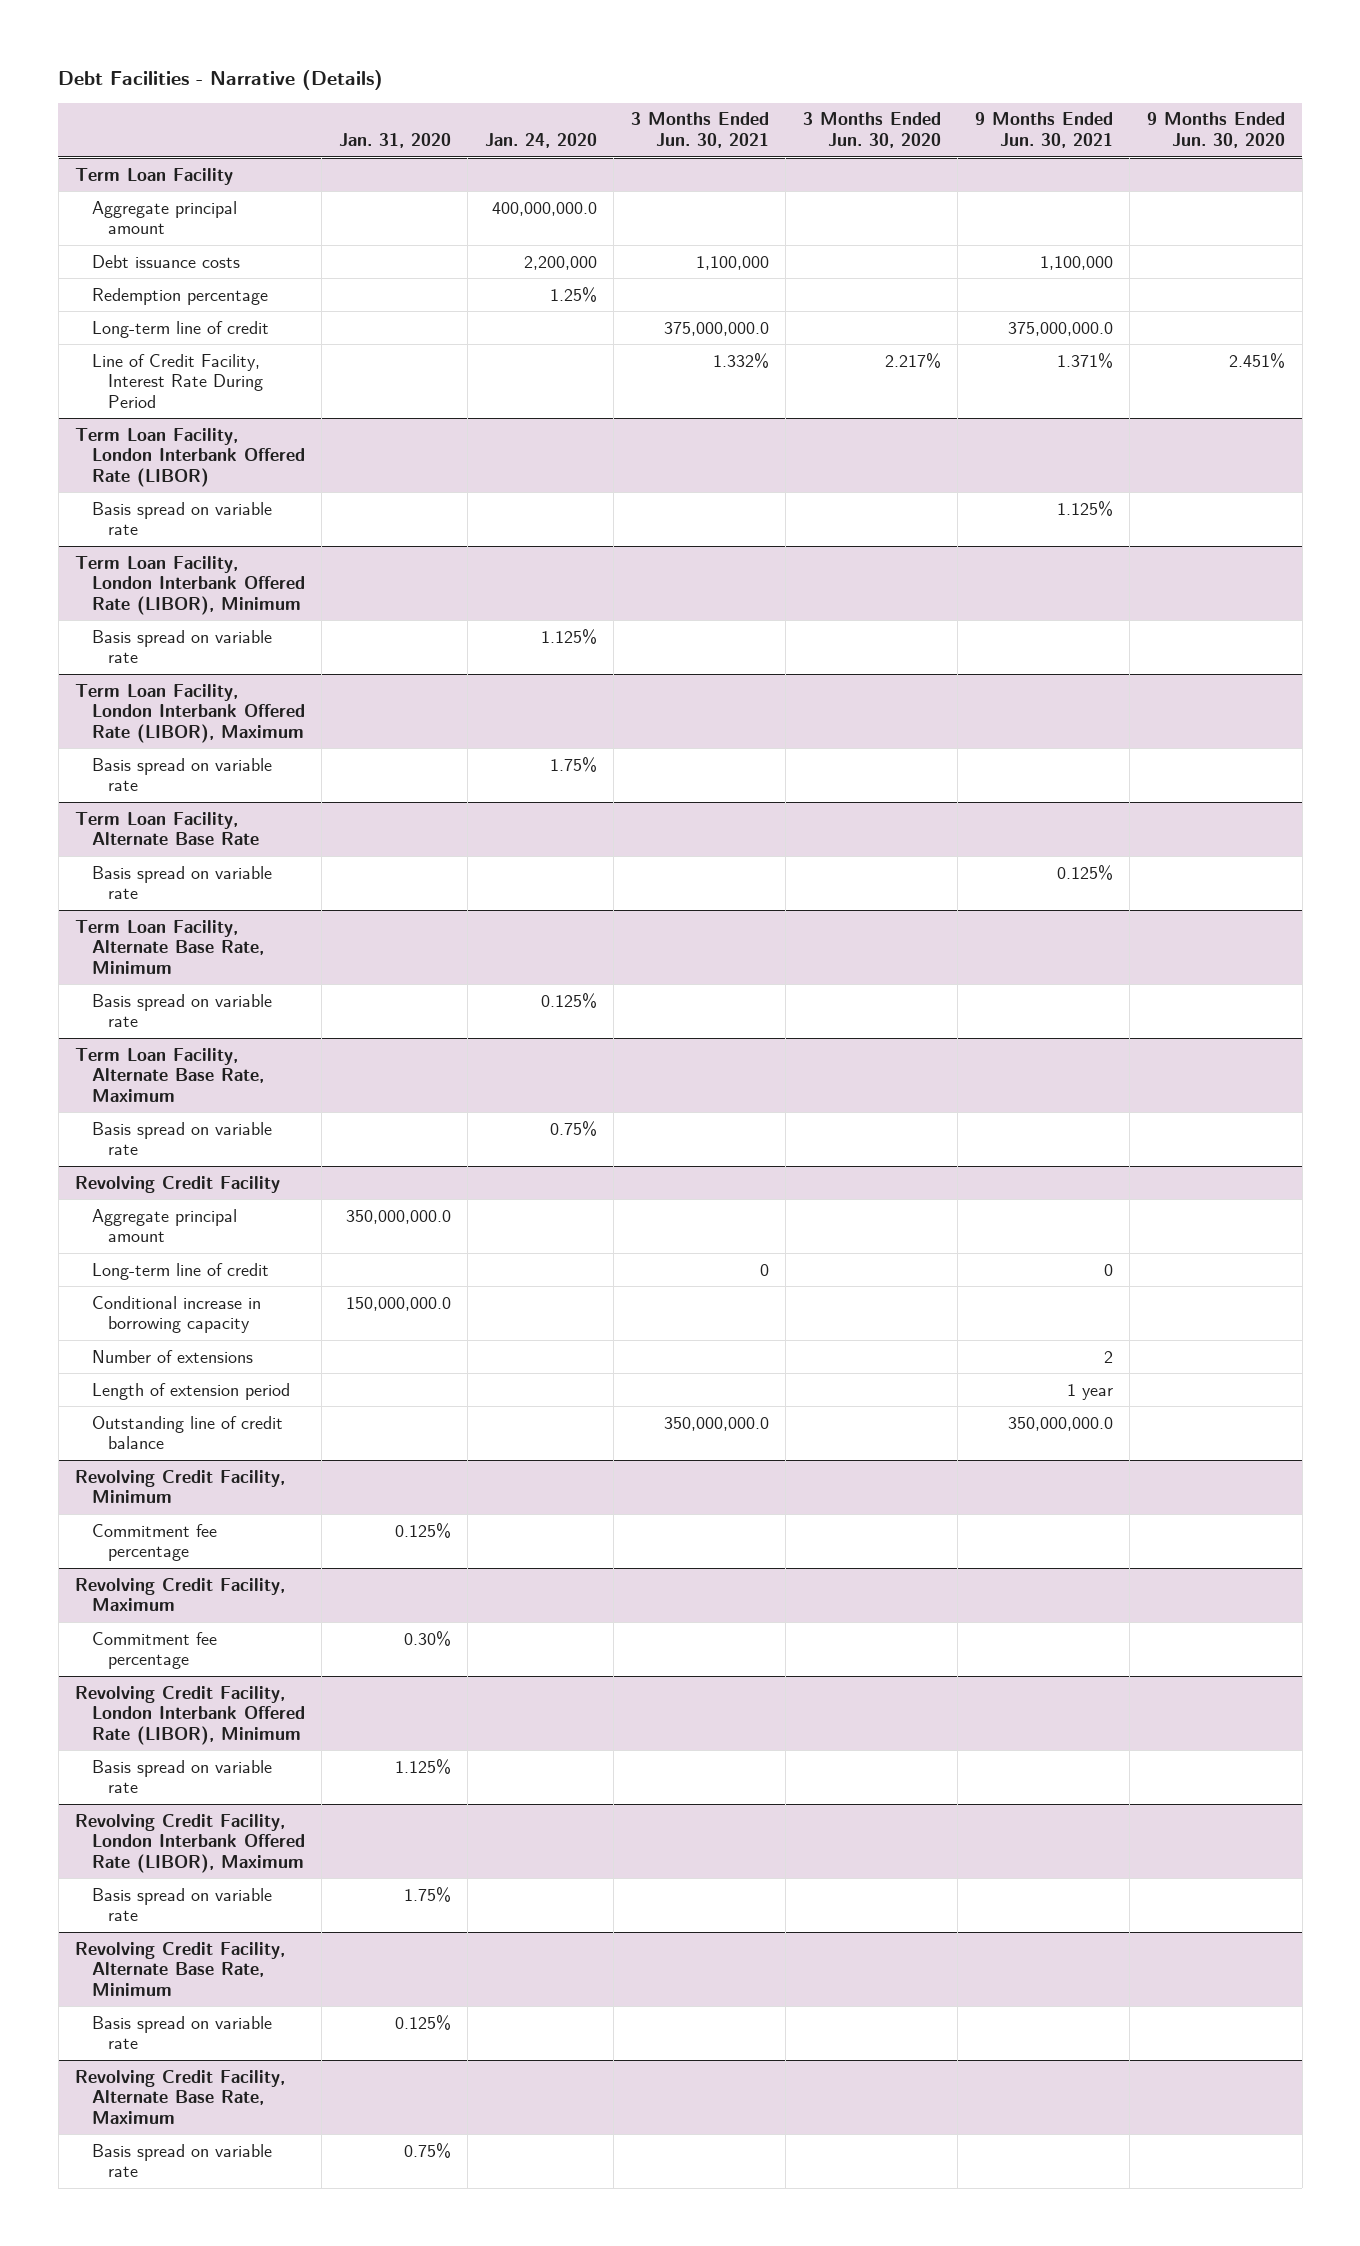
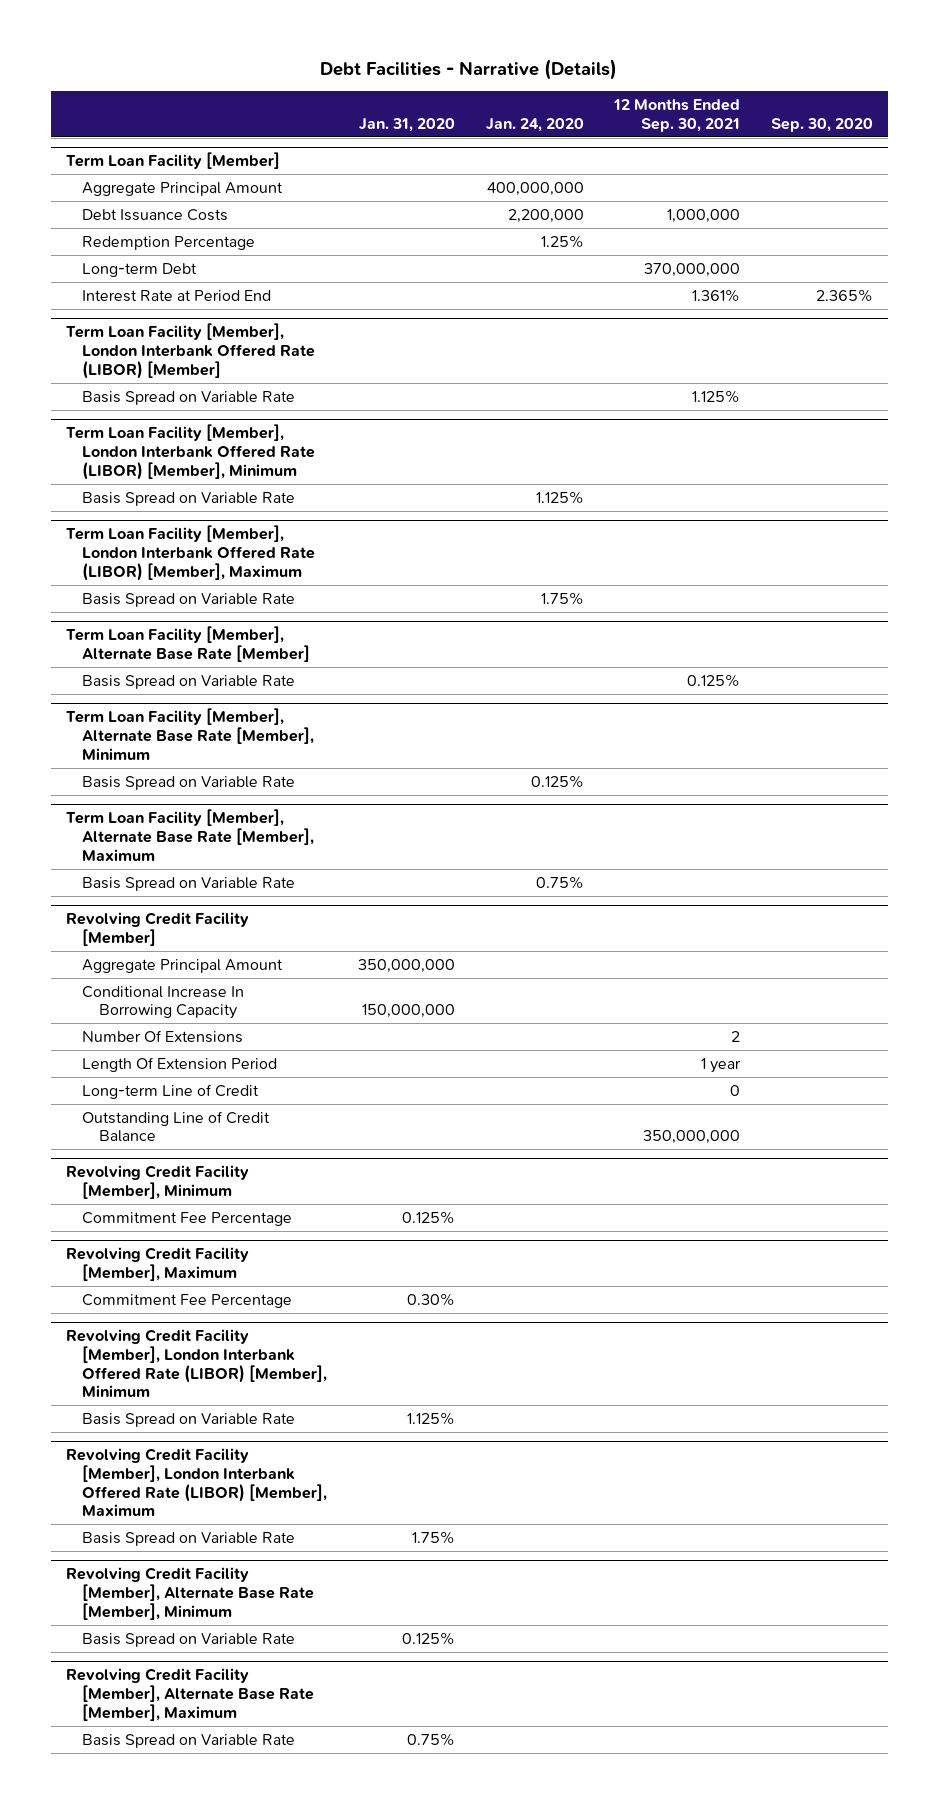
- | Jan. 31, 2020 | Jan. 24, 2020 | 3 Months Ended Jun. 30, 2021 | 3 Months Ended Jun. 30, 2020 | 9 Months Ended Jun. 30, 2021 | 9 Months Ended Jun. 30, 2020
+ | Jan. 31, 2020 | Jan. 24, 2020 | 12 Months Ended Sep. 30, 2021 | Sep. 30, 2020
- Term Loan Facility
- Aggregate principal amount | | 400,000,000.0 | | | |
- Debt issuance costs | | 2,200,000 | 1,100,000 | | 1,100,000 |
- Redemption percentage | | 1.25% | | | |
- Long-term line of credit | | | 375,000,000.0 | | 375,000,000.0 |
- Line of Credit Facility, Interest Rate During Period | | | 1.332% | 2.217% | 1.371% | 2.451%
- Term Loan Facility, London Interbank Offered Rate (LIBOR)
- Basis spread on variable rate | | | | | 1.125% |
- Term Loan Facility, London Interbank Offered Rate (LIBOR), Minimum
- Basis spread on variable rate | | 1.125% | | | |
- Term Loan Facility, London Interbank Offered Rate (LIBOR), Maximum
- Basis spread on variable rate | | 1.75% | | | |
- Term Loan Facility, Alternate Base Rate
- Basis spread on variable rate | | | | | 0.125% |
- Term Loan Facility, Alternate Base Rate, Minimum
- Basis spread on variable rate | | 0.125% | | | |
- Term Loan Facility, Alternate Base Rate, Maximum
- Basis spread on variable rate | | 0.75% | | | |
- Revolving Credit Facility
- Aggregate principal amount | 350,000,000.0 | | | | |
- Long-term line of credit | | | 0 | | 0 |
- Conditional increase in borrowing capacity | 150,000,000.0 | | | | |
- Number of extensions | | | | | 2 |
- Length of extension period | | | | | 1 year |
- Outstanding line of credit balance | | | 350,000,000.0 | | 350,000,000.0 |
- Revolving Credit Facility, Minimum
- Commitment fee percentage | 0.125% | | | | |
- Revolving Credit Facility, Maximum
- Commitment fee percentage | 0.30% | | | | |
- Revolving Credit Facility, London Interbank Offered Rate (LIBOR), Minimum
- Basis spread on variable rate | 1.125% | | | | |
- Revolving Credit Facility, London Interbank Offered Rate (LIBOR), Maximum
- Basis spread on variable rate | 1.75% | | | | |
- Revolving Credit Facility, Alternate Base Rate, Minimum
- Basis spread on variable rate | 0.125% | | | | |
- Revolving Credit Facility, Alternate Base Rate, Maximum
- Basis spread on variable rate | 0.75% | | | | |
+ Term Loan Facility [Member]
+ Aggregate Principal Amount | | 400,000,000 | |
+ Debt Issuance Costs | | 2,200,000 | 1,000,000 |
+ Redemption Percentage | | 1.25% | |
+ Long-term Debt | | | 370,000,000 |
+ Interest Rate at Period End | | | 1.361% | 2.365%
+ Term Loan Facility [Member], London Interbank Offered Rate (LIBOR) [Member]
+ Basis Spread on Variable Rate | | | 1.125% |
+ Term Loan Facility [Member], London Interbank Offered Rate (LIBOR) [Member], Minimum
+ Basis Spread on Variable Rate | | 1.125% | |
+ Term Loan Facility [Member], London Interbank Offered Rate (LIBOR) [Member], Maximum
+ Basis Spread on Variable Rate | | 1.75% | |
+ Term Loan Facility [Member], Alternate Base Rate [Member]
+ Basis Spread on Variable Rate | | | 0.125% |
+ Term Loan Facility [Member], Alternate Base Rate [Member], Minimum
+ Basis Spread on Variable Rate | | 0.125% | |
+ Term Loan Facility [Member], Alternate Base Rate [Member], Maximum
+ Basis Spread on Variable Rate | | 0.75% | |
+ Revolving Credit Facility [Member]
+ Aggregate Principal Amount | 350,000,000 | | |
+ Conditional Increase In Borrowing Capacity | 150,000,000 | | |
+ Number Of Extensions | | | 2 |
+ Length Of Extension Period | | | 1 year |
+ Long-term Line of Credit | | | 0 |
+ Outstanding Line of Credit Balance | | | 350,000,000 |
+ Revolving Credit Facility [Member], Minimum
+ Commitment Fee Percentage | 0.125% | | |
+ Revolving Credit Facility [Member], Maximum
+ Commitment Fee Percentage | 0.30% | | |
+ Revolving Credit Facility [Member], London Interbank Offered Rate (LIBOR) [Member], Minimum
+ Basis Spread on Variable Rate | 1.125% | | |
+ Revolving Credit Facility [Member], London Interbank Offered Rate (LIBOR) [Member], Maximum
+ Basis Spread on Variable Rate | 1.75% | | |
+ Revolving Credit Facility [Member], Alternate Base Rate [Member], Minimum
+ Basis Spread on Variable Rate | 0.125% | | |
+ Revolving Credit Facility [Member], Alternate Base Rate [Member], Maximum
+ Basis Spread on Variable Rate | 0.75% | | |

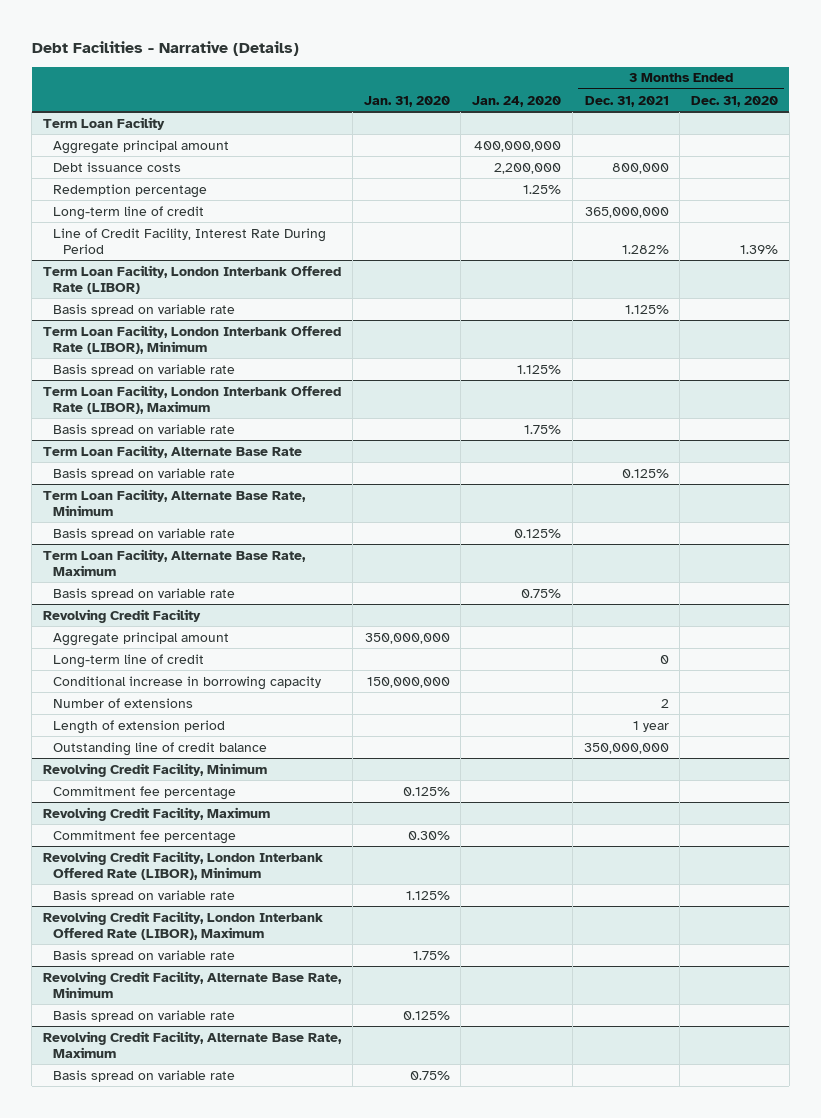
- | Jan. 31, 2020 | Jan. 24, 2020 | 12 Months Ended Sep. 30, 2021 | Sep. 30, 2020
+ | Jan. 31, 2020 | Jan. 24, 2020 | 3 Months Ended Dec. 31, 2021 | 3 Months Ended Dec. 31, 2020
- Term Loan Facility [Member]
- Aggregate Principal Amount | | 400,000,000 | |
- Debt Issuance Costs | | 2,200,000 | 1,000,000 |
- Redemption Percentage | | 1.25% | |
- Long-term Debt | | | 370,000,000 |
- Interest Rate at Period End | | | 1.361% | 2.365%
- Term Loan Facility [Member], London Interbank Offered Rate (LIBOR) [Member]
- Basis Spread on Variable Rate | | | 1.125% |
- Term Loan Facility [Member], London Interbank Offered Rate (LIBOR) [Member], Minimum
- Basis Spread on Variable Rate | | 1.125% | |
- Term Loan Facility [Member], London Interbank Offered Rate (LIBOR) [Member], Maximum
- Basis Spread on Variable Rate | | 1.75% | |
- Term Loan Facility [Member], Alternate Base Rate [Member]
- Basis Spread on Variable Rate | | | 0.125% |
- Term Loan Facility [Member], Alternate Base Rate [Member], Minimum
- Basis Spread on Variable Rate | | 0.125% | |
- Term Loan Facility [Member], Alternate Base Rate [Member], Maximum
- Basis Spread on Variable Rate | | 0.75% | |
- Revolving Credit Facility [Member]
- Aggregate Principal Amount | 350,000,000 | | |
- Conditional Increase In Borrowing Capacity | 150,000,000 | | |
- Number Of Extensions | | | 2 |
- Length Of Extension Period | | | 1 year |
- Long-term Line of Credit | | | 0 |
- Outstanding Line of Credit Balance | | | 350,000,000 |
- Revolving Credit Facility [Member], Minimum
- Commitment Fee Percentage | 0.125% | | |
- Revolving Credit Facility [Member], Maximum
- Commitment Fee Percentage | 0.30% | | |
- Revolving Credit Facility [Member], London Interbank Offered Rate (LIBOR) [Member], Minimum
- Basis Spread on Variable Rate | 1.125% | | |
- Revolving Credit Facility [Member], London Interbank Offered Rate (LIBOR) [Member], Maximum
- Basis Spread on Variable Rate | 1.75% | | |
- Revolving Credit Facility [Member], Alternate Base Rate [Member], Minimum
- Basis Spread on Variable Rate | 0.125% | | |
- Revolving Credit Facility [Member], Alternate Base Rate [Member], Maximum
- Basis Spread on Variable Rate | 0.75% | | |
+ Term Loan Facility
+ Aggregate principal amount | | 400,000,000 | |
+ Debt issuance costs | | 2,200,000 | 800,000 |
+ Redemption percentage | | 1.25% | |
+ Long-term line of credit | | | 365,000,000 |
+ Line of Credit Facility, Interest Rate During Period | | | 1.282% | 1.39%
+ Term Loan Facility, London Interbank Offered Rate (LIBOR)
+ Basis spread on variable rate | | | 1.125% |
+ Term Loan Facility, London Interbank Offered Rate (LIBOR), Minimum
+ Basis spread on variable rate | | 1.125% | |
+ Term Loan Facility, London Interbank Offered Rate (LIBOR), Maximum
+ Basis spread on variable rate | | 1.75% | |
+ Term Loan Facility, Alternate Base Rate
+ Basis spread on variable rate | | | 0.125% |
+ Term Loan Facility, Alternate Base Rate, Minimum
+ Basis spread on variable rate | | 0.125% | |
+ Term Loan Facility, Alternate Base Rate, Maximum
+ Basis spread on variable rate | | 0.75% | |
+ Revolving Credit Facility
+ Aggregate principal amount | 350,000,000 | | |
+ Long-term line of credit | | | 0 |
+ Conditional increase in borrowing capacity | 150,000,000 | | |
+ Number of extensions | | | 2 |
+ Length of extension period | | | 1 year |
+ Outstanding line of credit balance | | | 350,000,000 |
+ Revolving Credit Facility, Minimum
+ Commitment fee percentage | 0.125% | | |
+ Revolving Credit Facility, Maximum
+ Commitment fee percentage | 0.30% | | |
+ Revolving Credit Facility, London Interbank Offered Rate (LIBOR), Minimum
+ Basis spread on variable rate | 1.125% | | |
+ Revolving Credit Facility, London Interbank Offered Rate (LIBOR), Maximum
+ Basis spread on variable rate | 1.75% | | |
+ Revolving Credit Facility, Alternate Base Rate, Minimum
+ Basis spread on variable rate | 0.125% | | |
+ Revolving Credit Facility, Alternate Base Rate, Maximum
+ Basis spread on variable rate | 0.75% | | |

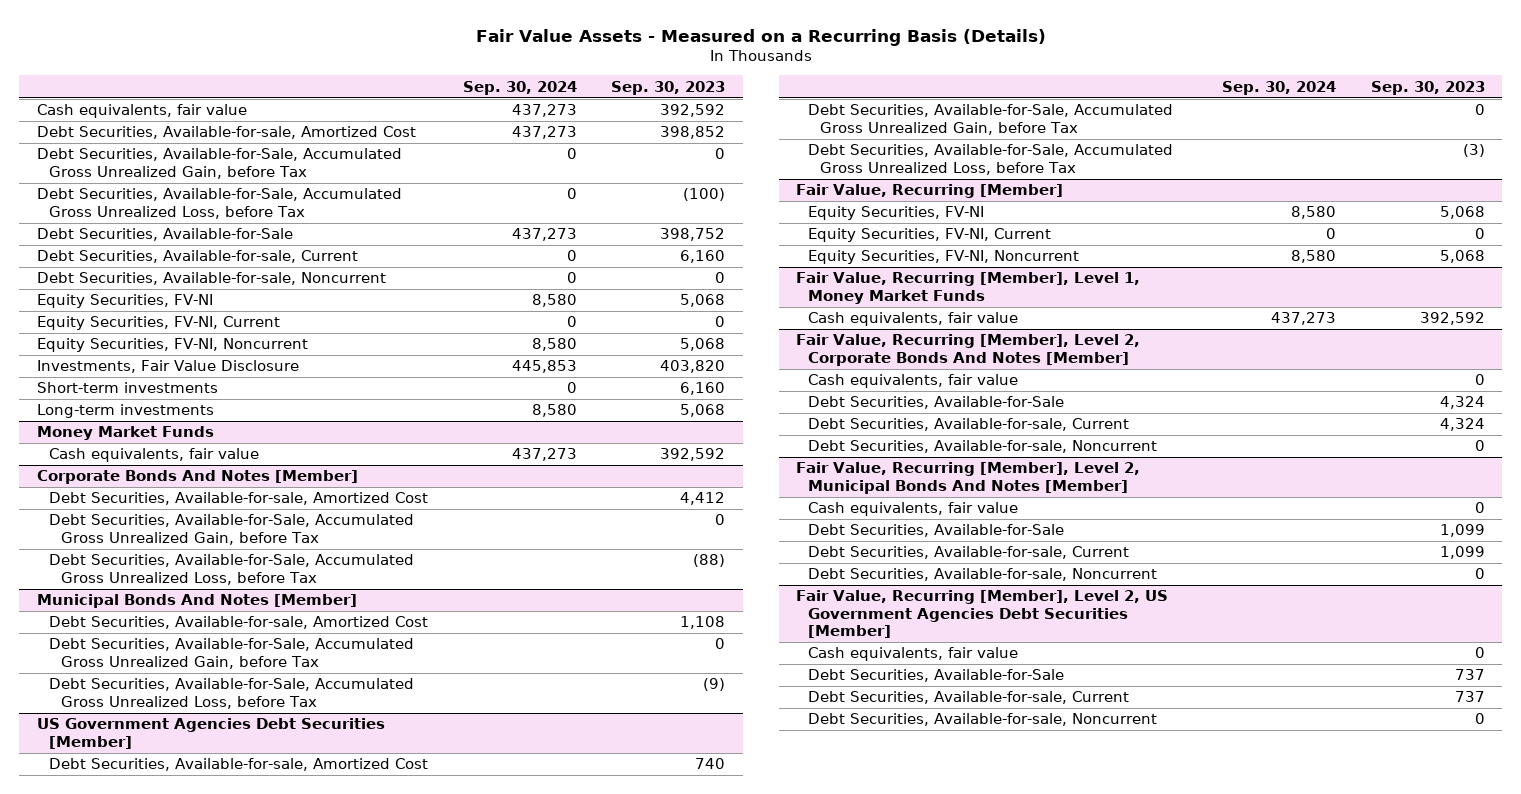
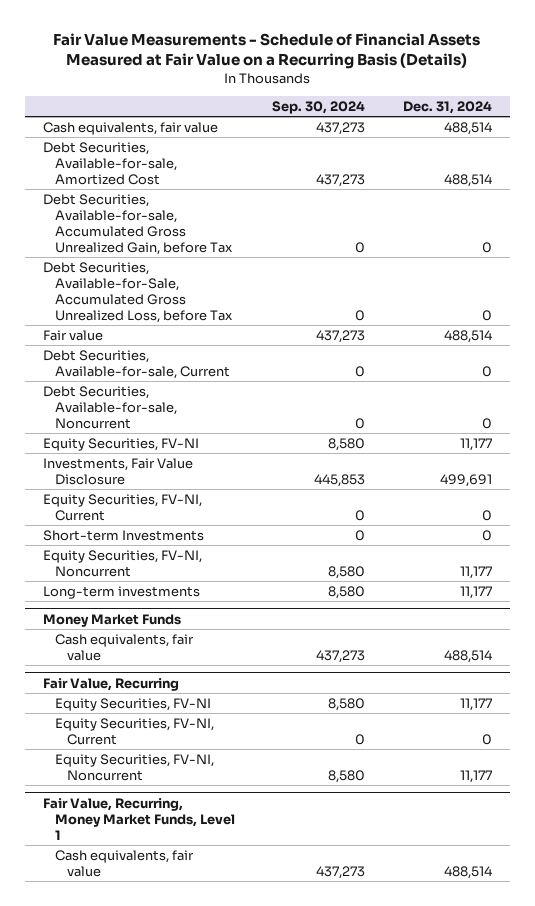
- Fair Value Assets - Measured on a Recurring Basis (Details)
+ Fair Value Measurements - Schedule of Financial Assets Measured at Fair Value on a Recurring Basis (Details)
- | Sep. 30, 2024 | Sep. 30, 2023
+ | Sep. 30, 2024 | Dec. 31, 2024
- Debt Securities, Available-for-Sale, Accumulated Gross Unrealized Gain, before Tax | 0 | 0
+ Debt Securities, Available-for-sale, Accumulated Gross Unrealized Gain, before Tax | 0 | 0
- Debt Securities, Available-for-Sale | 437,273 | 398,752
+ Fair value | 437,273 | 488,514
moved up: Investments, Fair Value Disclosure | 445,853 | 499,691
+ Short-term Investments | 0 | 0
- Short-term investments | 0 | 6,160
- Corporate Bonds And Notes [Member]
- Debt Securities, Available-for-sale, Amortized Cost | | 4,412
- Debt Securities, Available-for-Sale, Accumulated Gross Unrealized Gain, before Tax | | 0
- Debt Securities, Available-for-Sale, Accumulated Gross Unrealized Loss, before Tax | | (88)
- Municipal Bonds And Notes [Member]
- Debt Securities, Available-for-sale, Amortized Cost | | 1,108
- Debt Securities, Available-for-Sale, Accumulated Gross Unrealized Gain, before Tax | | 0
- Debt Securities, Available-for-Sale, Accumulated Gross Unrealized Loss, before Tax | | (9)
- US Government Agencies Debt Securities [Member]
- Debt Securities, Available-for-sale, Amortized Cost | | 740
- Debt Securities, Available-for-Sale, Accumulated Gross Unrealized Gain, before Tax | | 0
- Debt Securities, Available-for-Sale, Accumulated Gross Unrealized Loss, before Tax | | (3)
- Fair Value, Recurring [Member]
+ Fair Value, Recurring
- Fair Value, Recurring [Member], Level 1, Money Market Funds
+ Fair Value, Recurring, Money Market Funds, Level 1
- Fair Value, Recurring [Member], Level 2, Corporate Bonds And Notes [Member]
- Cash equivalents, fair value | | 0
- Debt Securities, Available-for-Sale | | 4,324
- Debt Securities, Available-for-sale, Current | | 4,324
- Debt Securities, Available-for-sale, Noncurrent | | 0
- Fair Value, Recurring [Member], Level 2, Municipal Bonds And Notes [Member]
- Cash equivalents, fair value | | 0
- Debt Securities, Available-for-Sale | | 1,099
- Debt Securities, Available-for-sale, Current | | 1,099
- Debt Securities, Available-for-sale, Noncurrent | | 0
- Fair Value, Recurring [Member], Level 2, US Government Agencies Debt Securities [Member]
- Cash equivalents, fair value | | 0
- Debt Securities, Available-for-Sale | | 737
- Debt Securities, Available-for-sale, Current | | 737
- Debt Securities, Available-for-sale, Noncurrent | | 0

